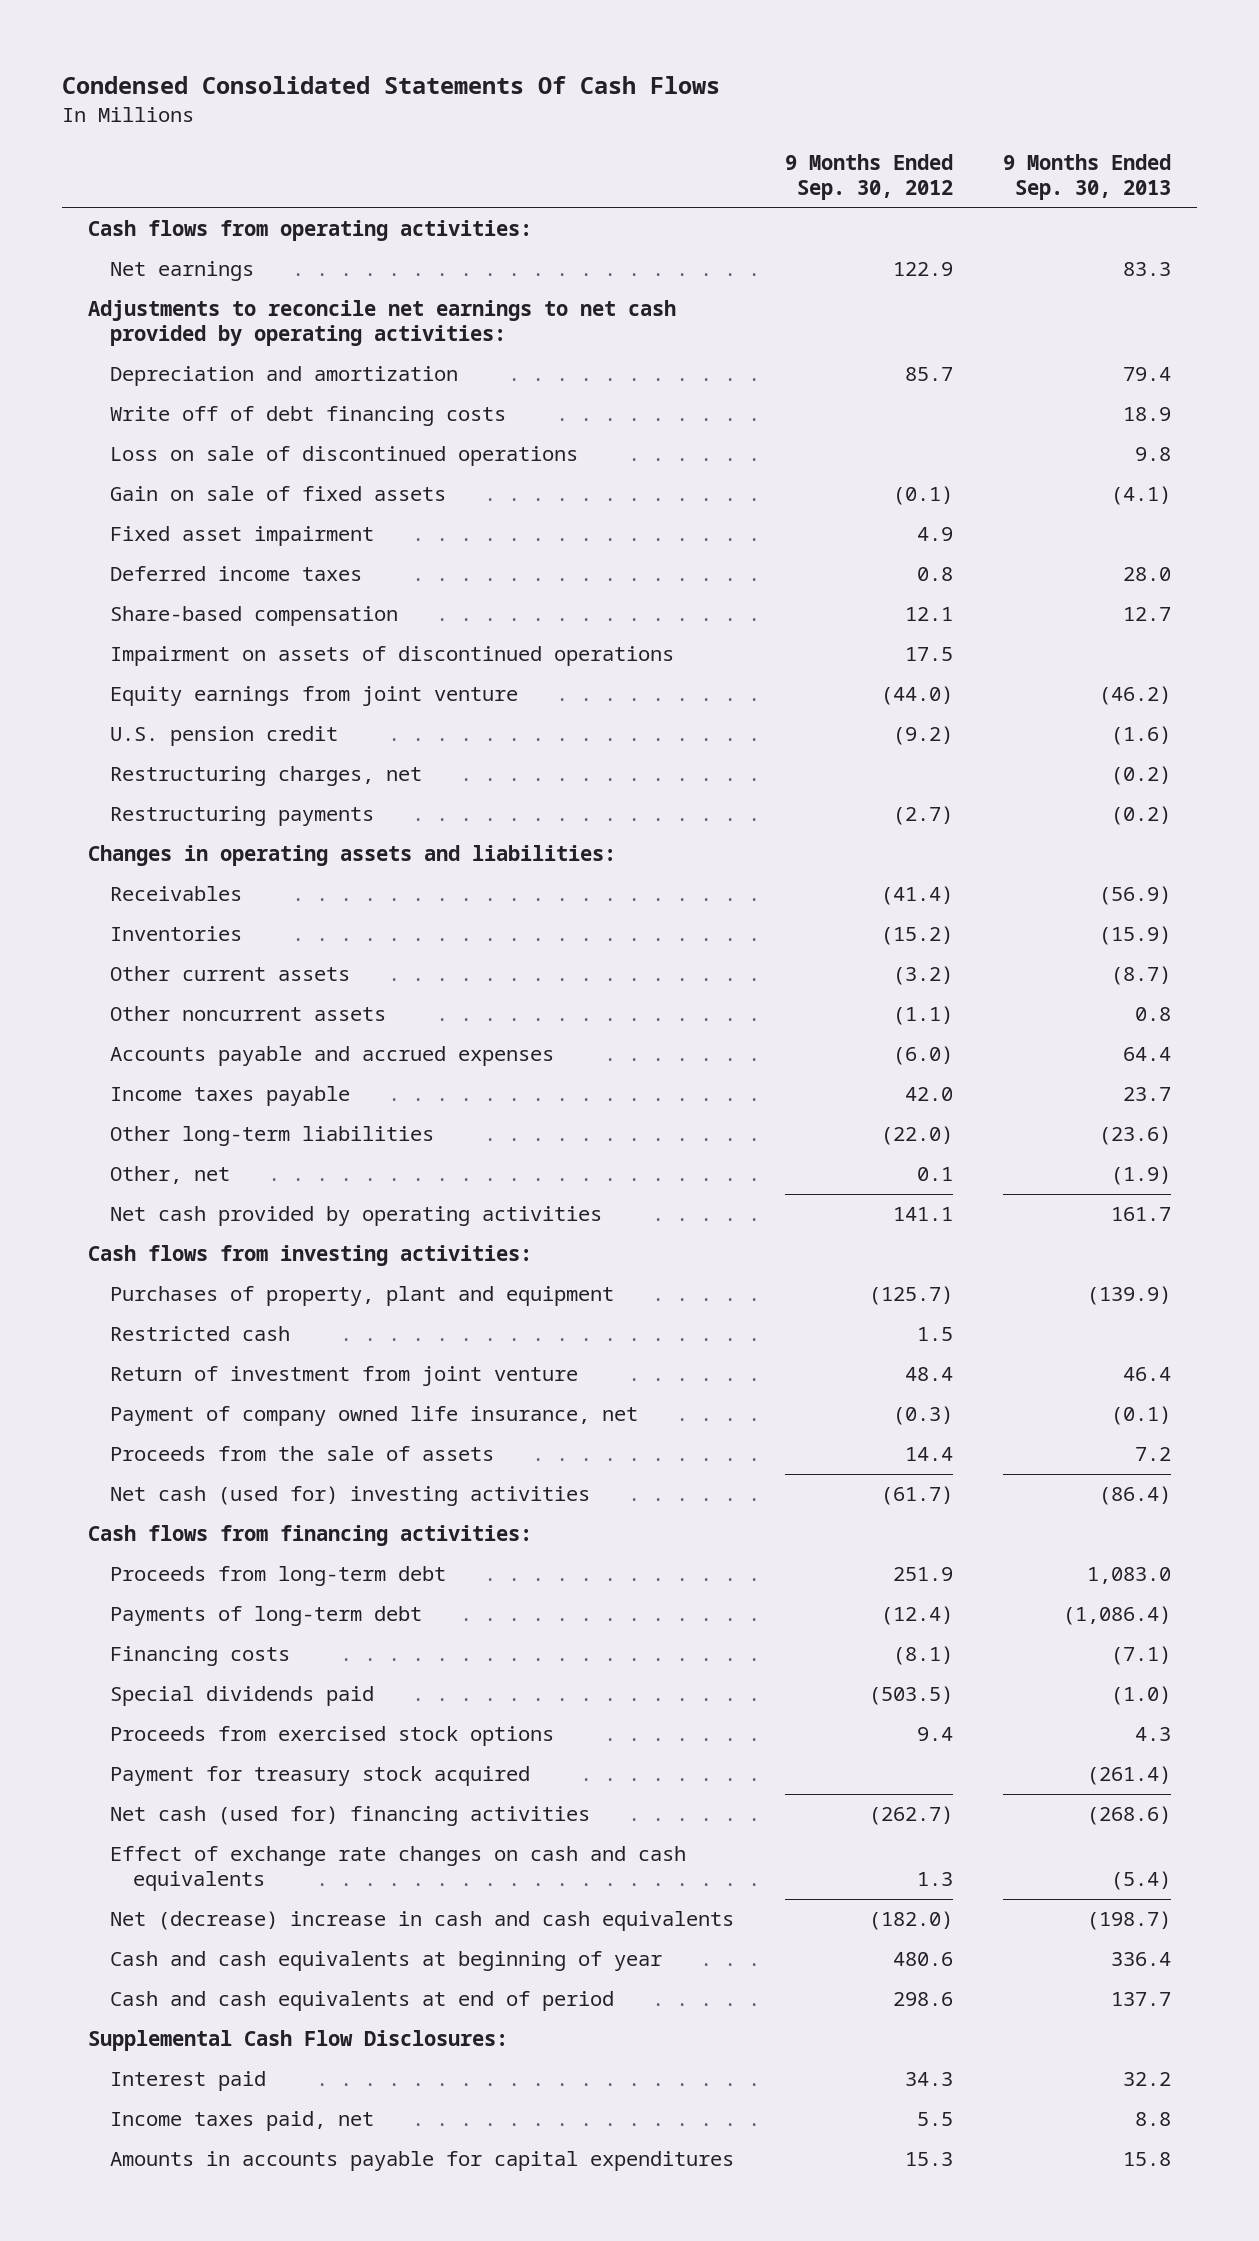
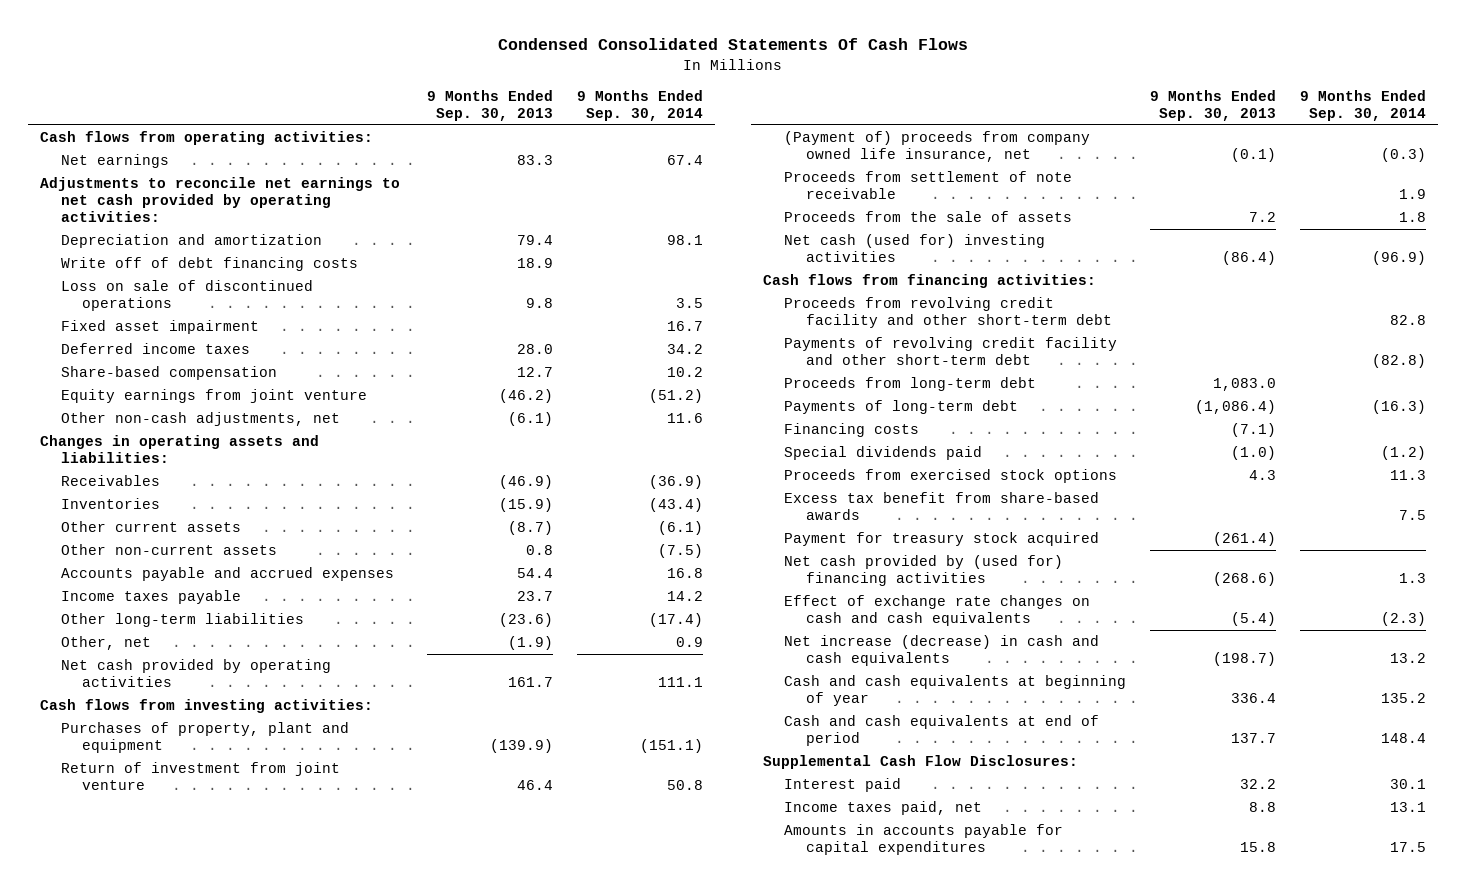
- | 9 Months Ended Sep. 30, 2012 | 9 Months Ended Sep. 30, 2013
+ | 9 Months Ended Sep. 30, 2013 | 9 Months Ended Sep. 30, 2014
- Gain on sale of fixed assets | (0.1) | (4.1)
- Impairment on assets of discontinued operations | 17.5 |
- U.S. pension credit | (9.2) | (1.6)
- Restructuring charges, net | | (0.2)
- Restructuring payments | (2.7) | (0.2)
+ Other non-cash adjustments, net | (6.1) | 11.6
- Receivables | (41.4) | (56.9)
+ Receivables | (46.9) | (36.9)
- Other noncurrent assets | (1.1) | 0.8
- Accounts payable and accrued expenses | (6.0) | 64.4
+ Other non-current assets | 0.8 | (7.5)
+ Accounts payable and accrued expenses | 54.4 | 16.8
- Restricted cash | 1.5 |
- Payment of company owned life insurance, net | (0.3) | (0.1)
+ (Payment of) proceeds from company owned life insurance, net | (0.1) | (0.3)
+ Proceeds from settlement of note receivable | | 1.9
+ Proceeds from revolving credit facility and other short-term debt | | 82.8
+ Payments of revolving credit facility and other short-term debt | | (82.8)
+ Excess tax benefit from share-based awards | | 7.5
- Net cash (used for) financing activities | (262.7) | (268.6)
+ Net cash provided by (used for) financing activities | (268.6) | 1.3
- Net (decrease) increase in cash and cash equivalents | (182.0) | (198.7)
+ Net increase (decrease) in cash and cash equivalents | (198.7) | 13.2

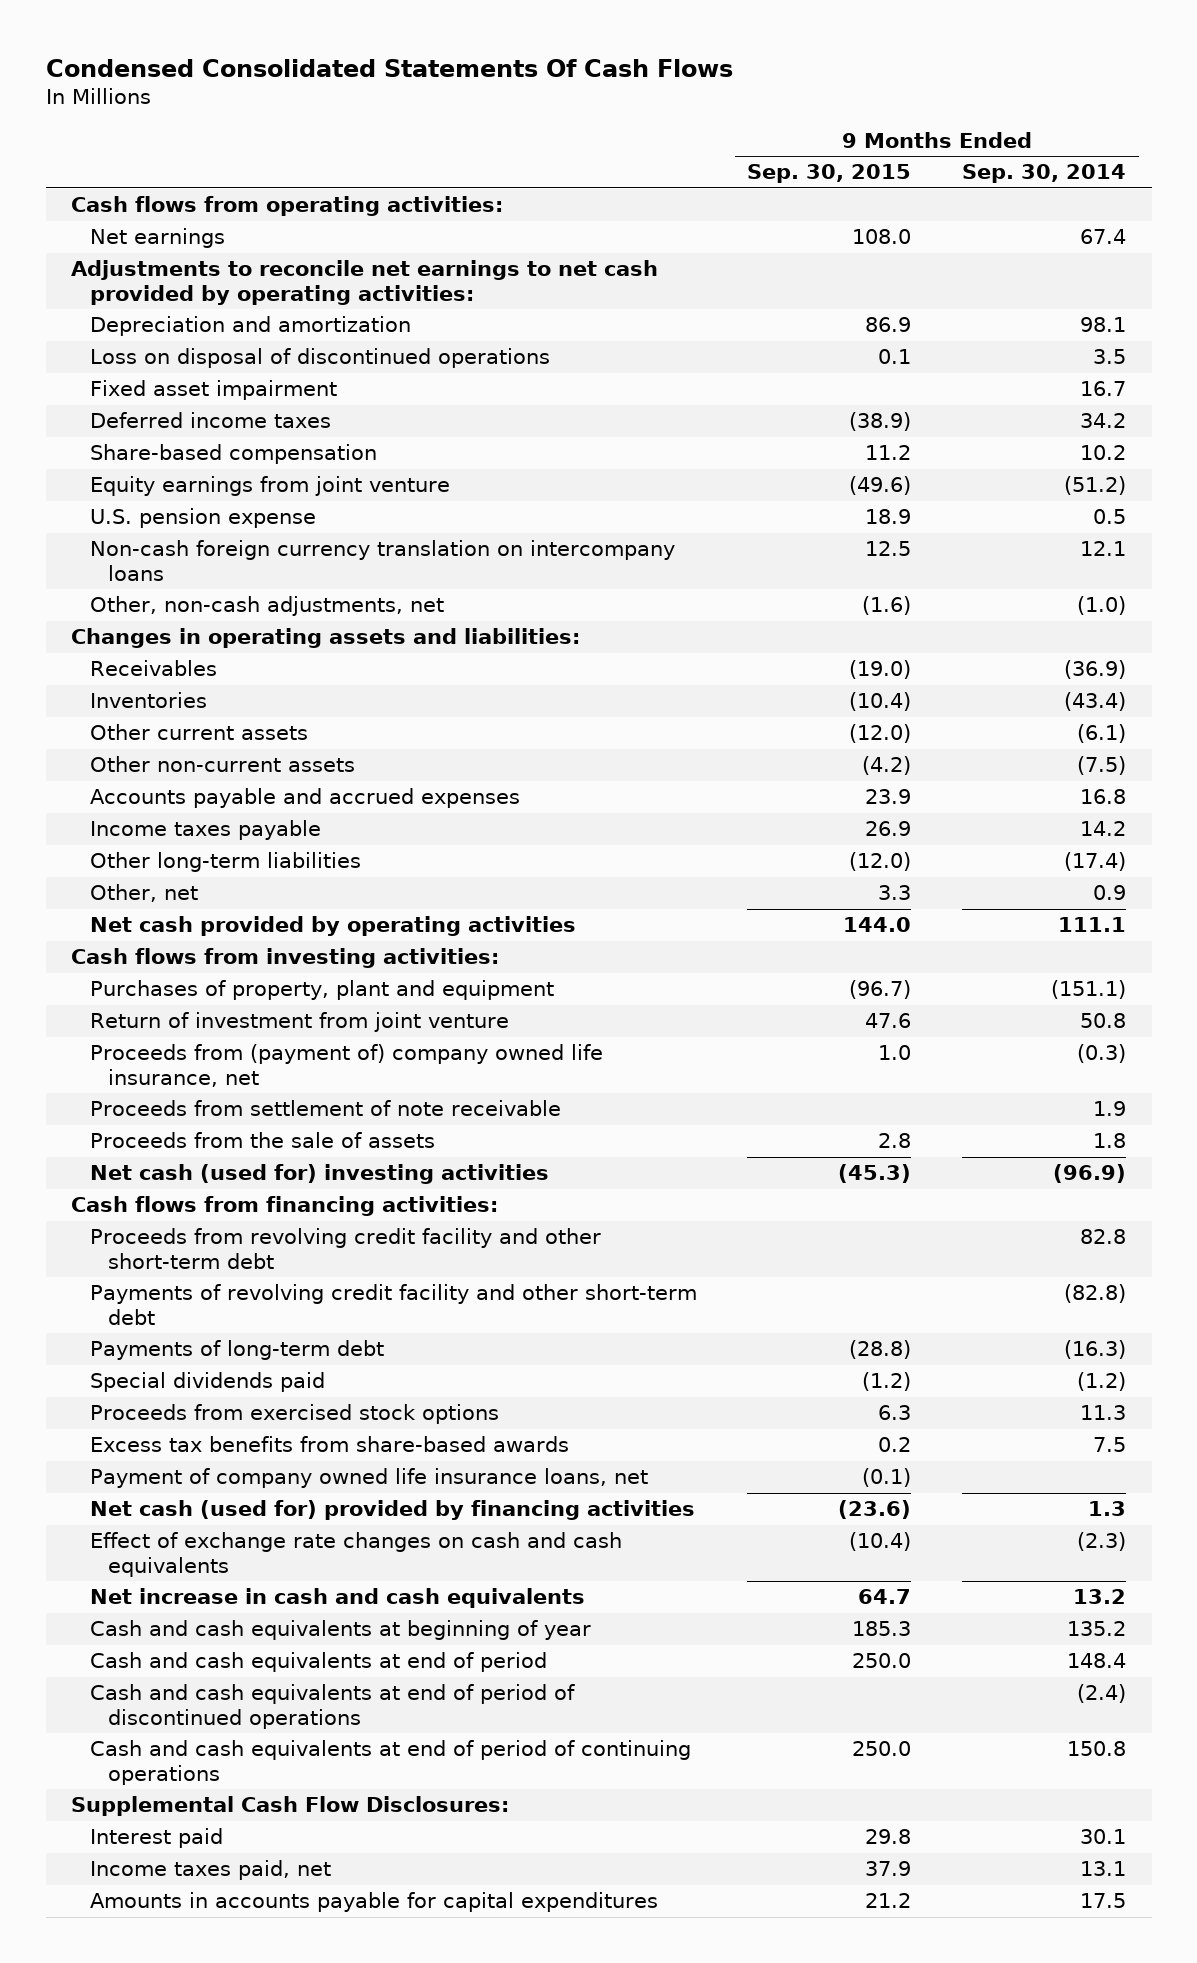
- | 9 Months Ended Sep. 30, 2013 | 9 Months Ended Sep. 30, 2014
+ | 9 Months Ended Sep. 30, 2015 | 9 Months Ended Sep. 30, 2014
- Write off of debt financing costs | 18.9 |
- Loss on sale of discontinued operations | 9.8 | 3.5
+ Loss on disposal of discontinued operations | 0.1 | 3.5
- Other non-cash adjustments, net | (6.1) | 11.6
+ U.S. pension expense | 18.9 | 0.5
+ Non-cash foreign currency translation on intercompany loans | 12.5 | 12.1
+ Other, non-cash adjustments, net | (1.6) | (1.0)
- (Payment of) proceeds from company owned life insurance, net | (0.1) | (0.3)
+ Proceeds from (payment of) company owned life insurance, net | 1.0 | (0.3)
- Proceeds from long-term debt | 1,083.0 |
- Financing costs | (7.1) |
- Excess tax benefit from share-based awards | | 7.5
- Payment for treasury stock acquired | (261.4) |
- Net cash provided by (used for) financing activities | (268.6) | 1.3
+ Excess tax benefits from share-based awards | 0.2 | 7.5
+ Payment of company owned life insurance loans, net | (0.1) |
+ Net cash (used for) provided by financing activities | (23.6) | 1.3
- Net increase (decrease) in cash and cash equivalents | (198.7) | 13.2
+ Net increase in cash and cash equivalents | 64.7 | 13.2
+ Cash and cash equivalents at end of period of discontinued operations | | (2.4)
+ Cash and cash equivalents at end of period of continuing operations | 250.0 | 150.8

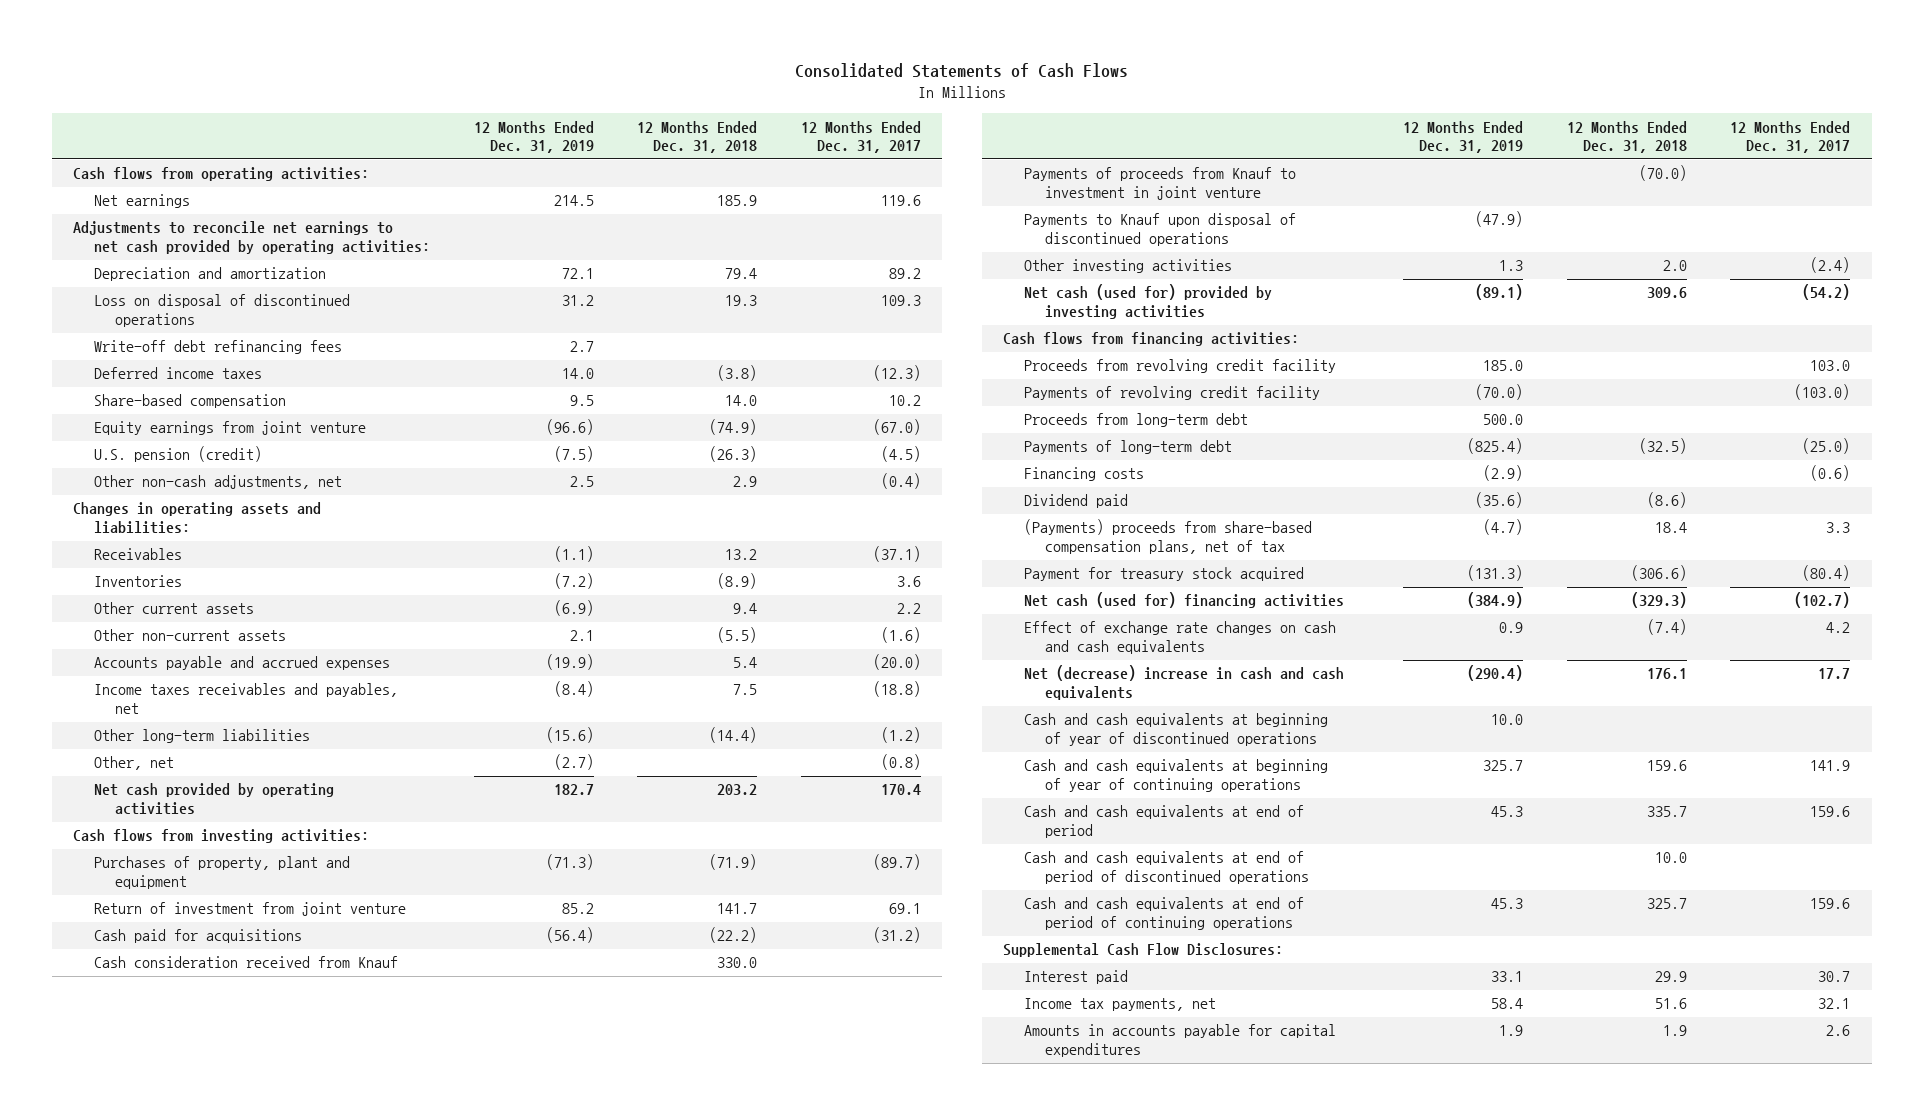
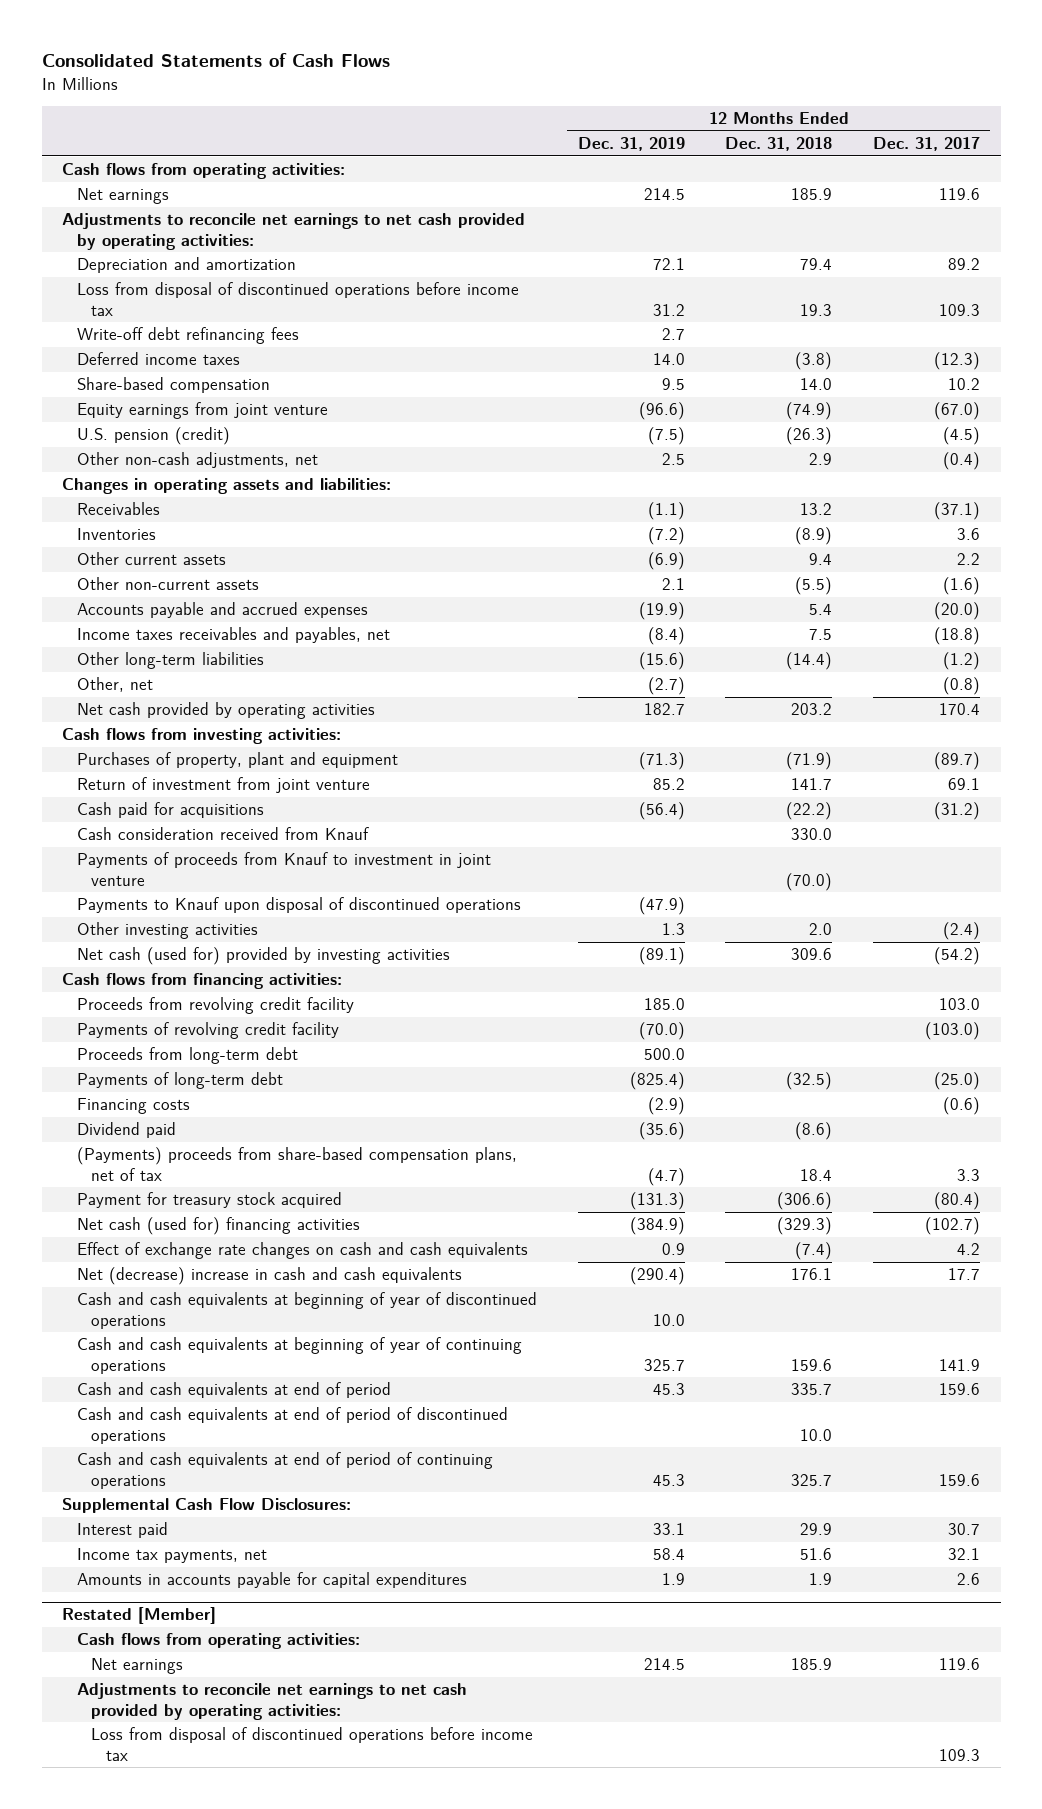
- Loss on disposal of discontinued operations | 31.2 | 19.3 | 109.3
+ Loss from disposal of discontinued operations before income tax | 31.2 | 19.3 | 109.3
+ Restated [Member]
+ Cash flows from operating activities:
+ Net earnings | 214.5 | 185.9 | 119.6
+ Adjustments to reconcile net earnings to net cash provided by operating activities:
+ Loss from disposal of discontinued operations before income tax | | | 109.3

